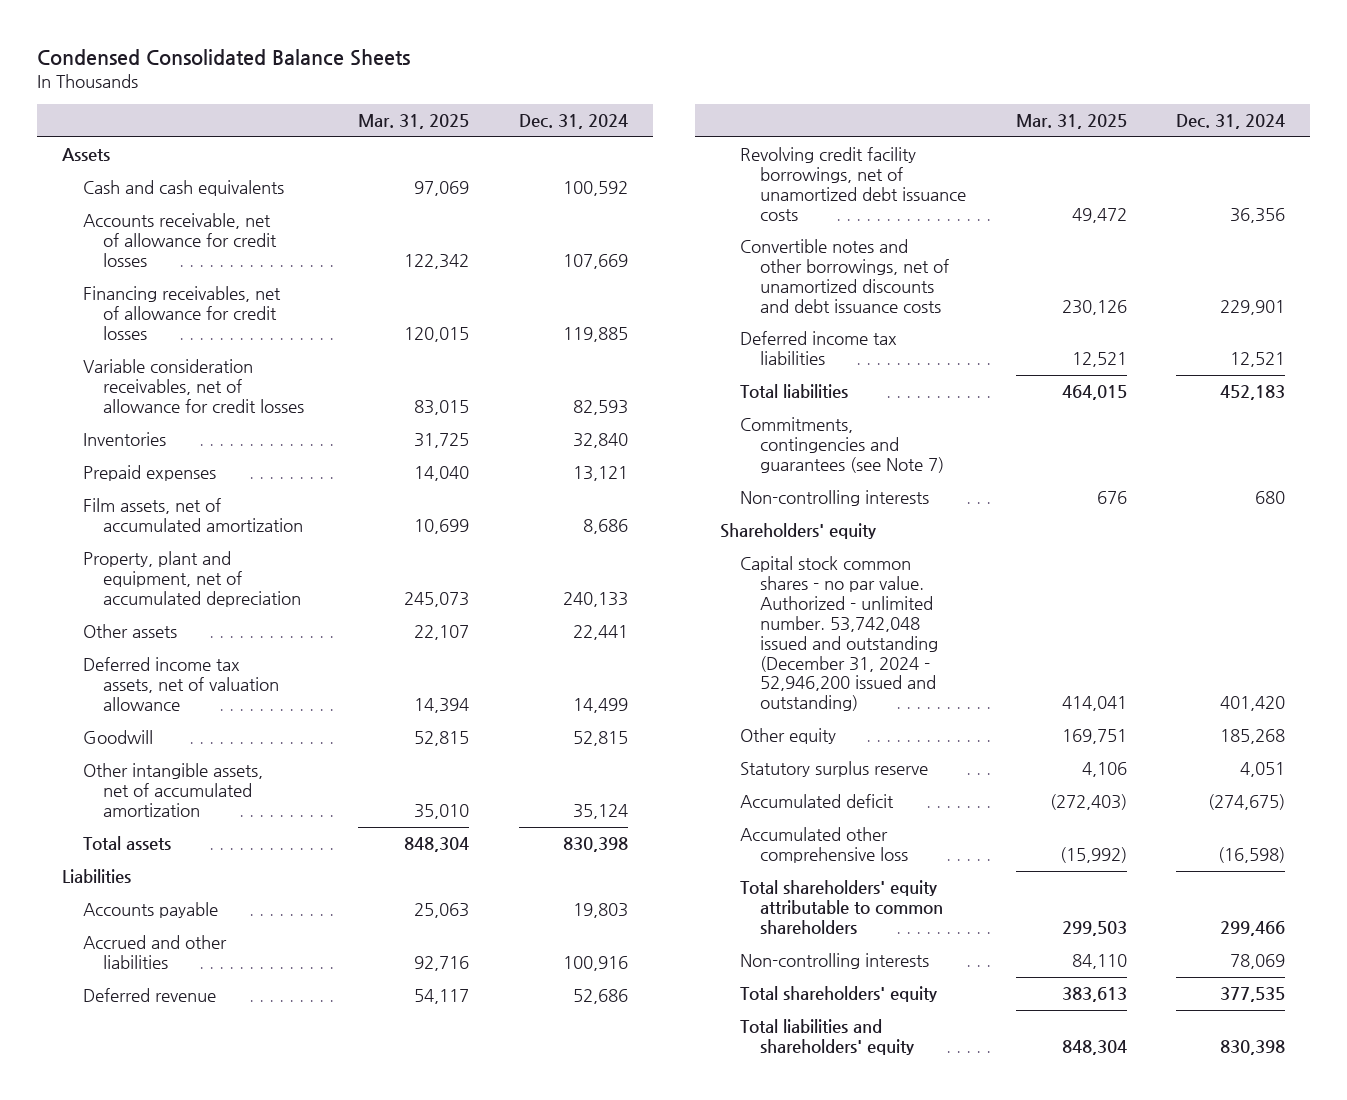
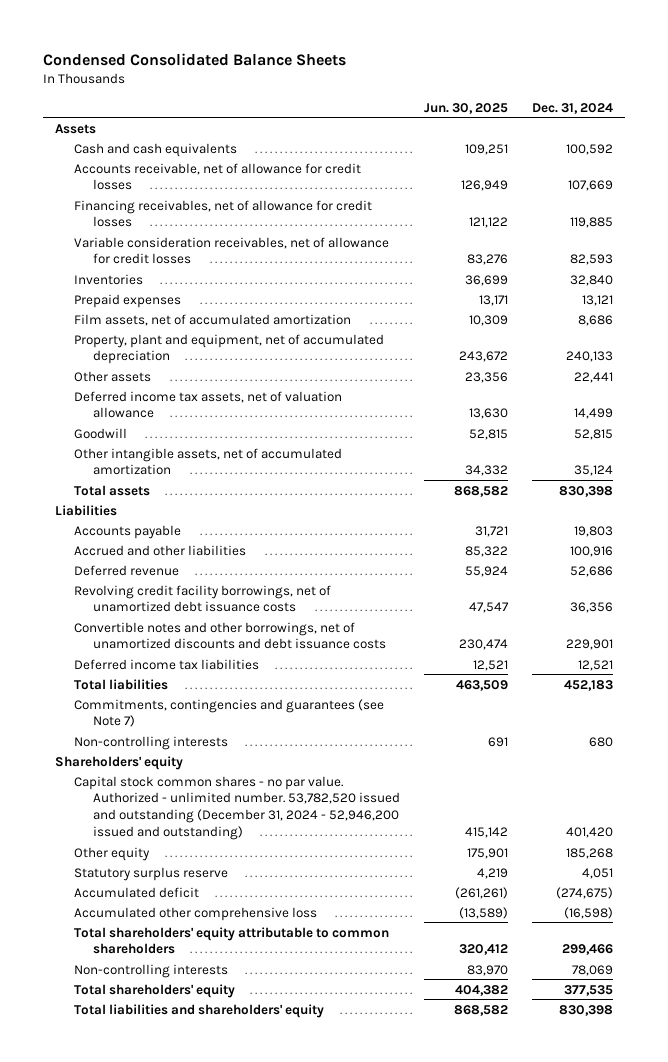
- | Mar. 31, 2025 | Dec. 31, 2024
+ | Jun. 30, 2025 | Dec. 31, 2024
- Capital stock common shares - no par value. Authorized - unlimited number. 53,742,048 issued and outstanding (December 31, 2024 - 52,946,200 issued and outstanding) | 414,041 | 401,420
+ Capital stock common shares - no par value. Authorized - unlimited number. 53,782,520 issued and outstanding (December 31, 2024 - 52,946,200 issued and outstanding) | 415,142 | 401,420

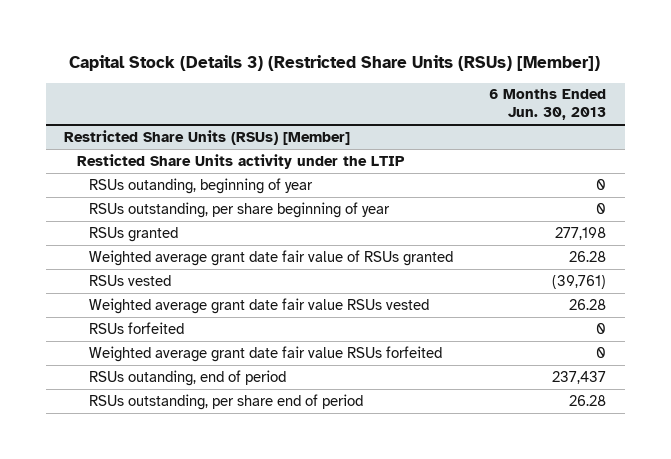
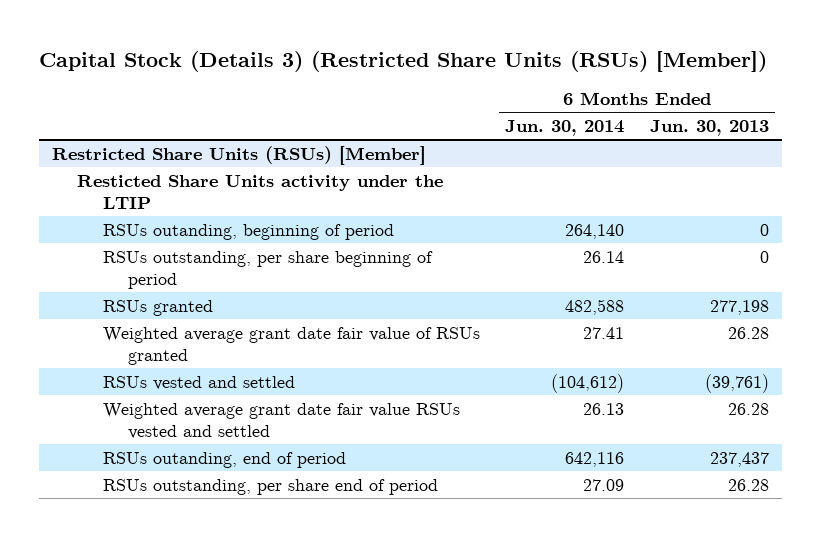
- | 6 Months Ended Jun. 30, 2013
+ | 6 Months Ended Jun. 30, 2014 | 6 Months Ended Jun. 30, 2013
@ Restricted Share Units (RSUs) [Member]
- RSUs outanding, beginning of year | 0
- RSUs outstanding, per share beginning of year | 0
+ RSUs outanding, beginning of period | 264,140 | 0
+ RSUs outstanding, per share beginning of period | 26.14 | 0
- RSUs vested | (39,761)
- Weighted average grant date fair value RSUs vested | 26.28
- RSUs forfeited | 0
- Weighted average grant date fair value RSUs forfeited | 0
+ RSUs vested and settled | (104,612) | (39,761)
+ Weighted average grant date fair value RSUs vested and settled | 26.13 | 26.28

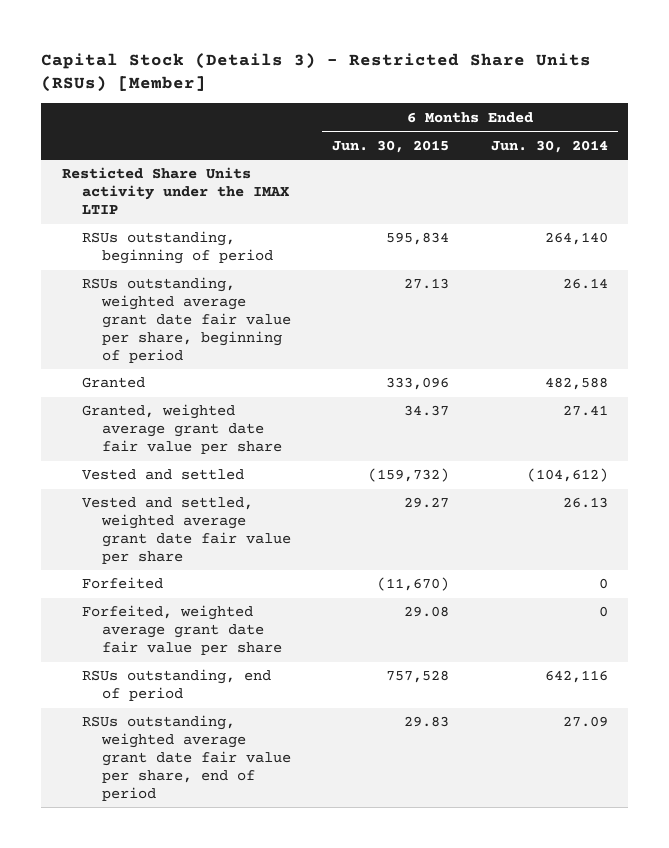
- Capital Stock (Details 3) (Restricted Share Units (RSUs) [Member])
+ Capital Stock (Details 3) - Restricted Share Units (RSUs) [Member]
- | 6 Months Ended Jun. 30, 2014 | 6 Months Ended Jun. 30, 2013
+ | 6 Months Ended Jun. 30, 2015 | 6 Months Ended Jun. 30, 2014
- Restricted Share Units (RSUs) [Member]
- Resticted Share Units activity under the LTIP
- RSUs outanding, beginning of period | 264,140 | 0
- RSUs outstanding, per share beginning of period | 26.14 | 0
- RSUs granted | 482,588 | 277,198
- Weighted average grant date fair value of RSUs granted | 27.41 | 26.28
- RSUs vested and settled | (104,612) | (39,761)
- Weighted average grant date fair value RSUs vested and settled | 26.13 | 26.28
- RSUs outanding, end of period | 642,116 | 237,437
- RSUs outstanding, per share end of period | 27.09 | 26.28
+ Resticted Share Units activity under the IMAX LTIP
+ RSUs outstanding, beginning of period | 595,834 | 264,140
+ RSUs outstanding, weighted average grant date fair value per share, beginning of period | 27.13 | 26.14
+ Granted | 333,096 | 482,588
+ Granted, weighted average grant date fair value per share | 34.37 | 27.41
+ Vested and settled | (159,732) | (104,612)
+ Vested and settled, weighted average grant date fair value per share | 29.27 | 26.13
+ Forfeited | (11,670) | 0
+ Forfeited, weighted average grant date fair value per share | 29.08 | 0
+ RSUs outstanding, end of period | 757,528 | 642,116
+ RSUs outstanding, weighted average grant date fair value per share, end of period | 29.83 | 27.09

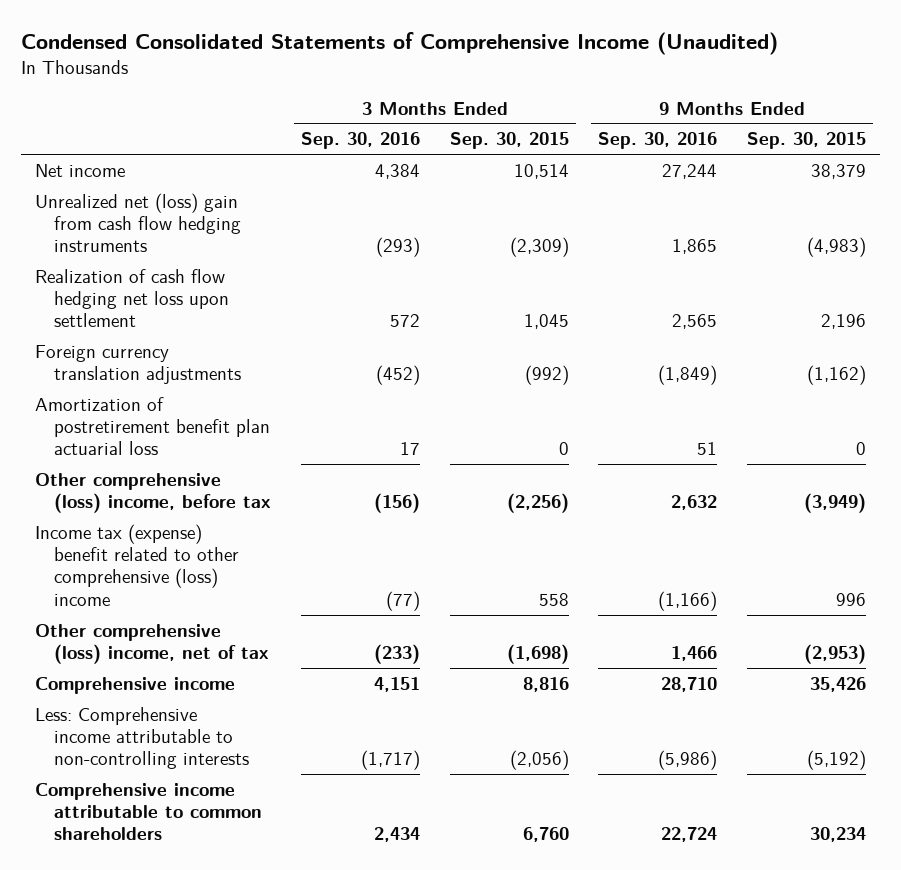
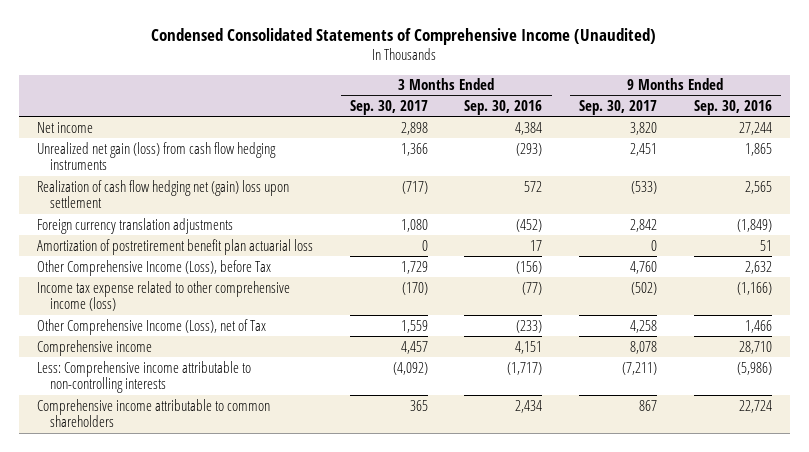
- | 3 Months Ended Sep. 30, 2016 | 3 Months Ended Sep. 30, 2015 | 9 Months Ended Sep. 30, 2016 | 9 Months Ended Sep. 30, 2015
+ | 3 Months Ended Sep. 30, 2017 | 3 Months Ended Sep. 30, 2016 | 9 Months Ended Sep. 30, 2017 | 9 Months Ended Sep. 30, 2016
- Unrealized net (loss) gain from cash flow hedging instruments | (293) | (2,309) | 1,865 | (4,983)
- Realization of cash flow hedging net loss upon settlement | 572 | 1,045 | 2,565 | 2,196
+ Unrealized net gain (loss) from cash flow hedging instruments | 1,366 | (293) | 2,451 | 1,865
+ Realization of cash flow hedging net (gain) loss upon settlement | (717) | 572 | (533) | 2,565
- Other comprehensive (loss) income, before tax | (156) | (2,256) | 2,632 | (3,949)
- Income tax (expense) benefit related to other comprehensive (loss) income | (77) | 558 | (1,166) | 996
- Other comprehensive (loss) income, net of tax | (233) | (1,698) | 1,466 | (2,953)
+ Other Comprehensive Income (Loss), before Tax | 1,729 | (156) | 4,760 | 2,632
+ Income tax expense related to other comprehensive income (loss) | (170) | (77) | (502) | (1,166)
+ Other Comprehensive Income (Loss), net of Tax | 1,559 | (233) | 4,258 | 1,466

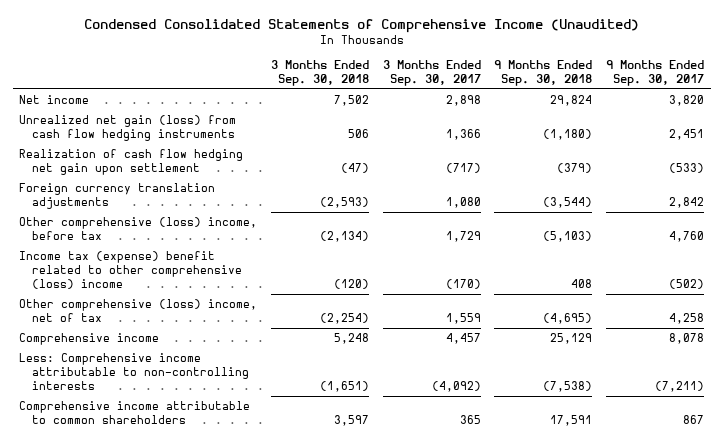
- | 3 Months Ended Sep. 30, 2017 | 3 Months Ended Sep. 30, 2016 | 9 Months Ended Sep. 30, 2017 | 9 Months Ended Sep. 30, 2016
+ | 3 Months Ended Sep. 30, 2018 | 3 Months Ended Sep. 30, 2017 | 9 Months Ended Sep. 30, 2018 | 9 Months Ended Sep. 30, 2017
- Realization of cash flow hedging net (gain) loss upon settlement | (717) | 572 | (533) | 2,565
+ Realization of cash flow hedging net gain upon settlement | (47) | (717) | (379) | (533)
- Amortization of postretirement benefit plan actuarial loss | 0 | 17 | 0 | 51
- Other Comprehensive Income (Loss), before Tax | 1,729 | (156) | 4,760 | 2,632
- Income tax expense related to other comprehensive income (loss) | (170) | (77) | (502) | (1,166)
- Other Comprehensive Income (Loss), net of Tax | 1,559 | (233) | 4,258 | 1,466
+ Other comprehensive (loss) income, before tax | (2,134) | 1,729 | (5,103) | 4,760
+ Income tax (expense) benefit related to other comprehensive (loss) income | (120) | (170) | 408 | (502)
+ Other comprehensive (loss) income, net of tax | (2,254) | 1,559 | (4,695) | 4,258

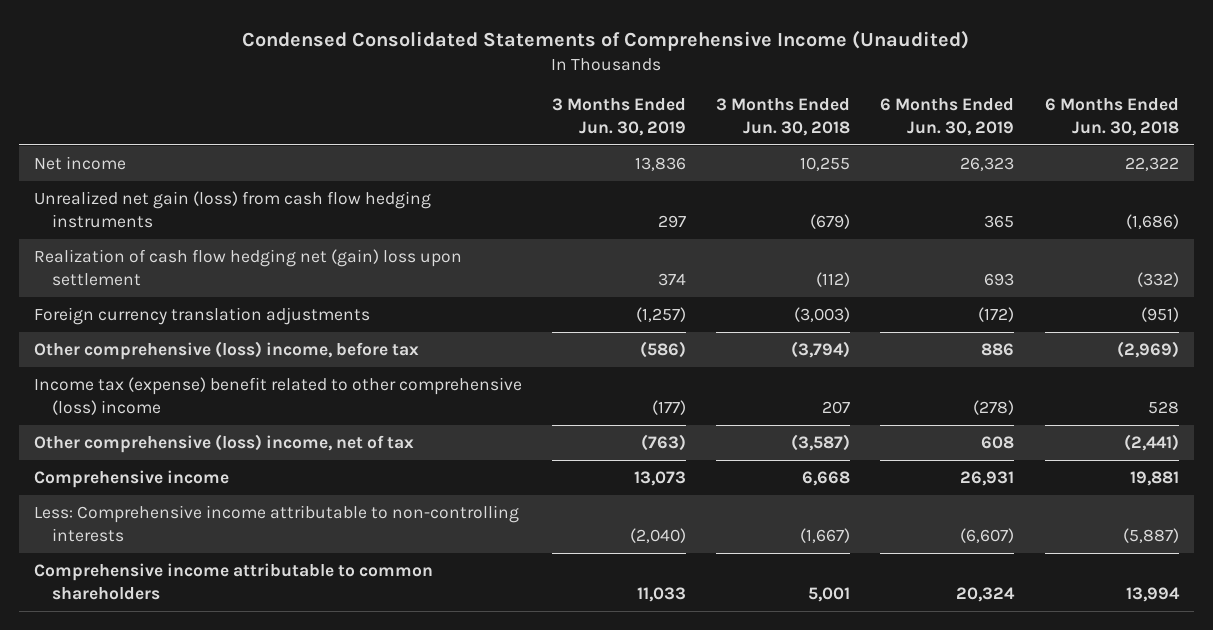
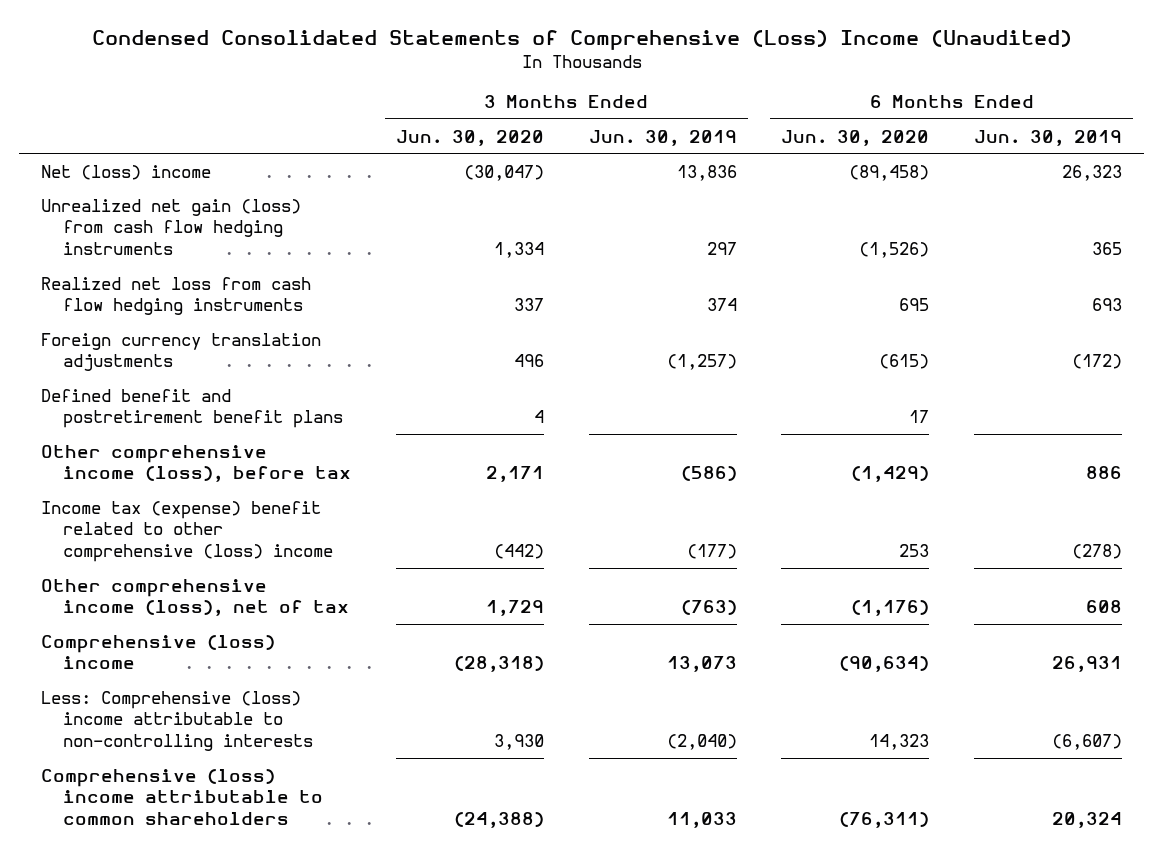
- Condensed Consolidated Statements of Comprehensive Income (Unaudited)
+ Condensed Consolidated Statements of Comprehensive (Loss) Income (Unaudited)
- | 3 Months Ended Jun. 30, 2019 | 3 Months Ended Jun. 30, 2018 | 6 Months Ended Jun. 30, 2019 | 6 Months Ended Jun. 30, 2018
+ | 3 Months Ended Jun. 30, 2020 | 3 Months Ended Jun. 30, 2019 | 6 Months Ended Jun. 30, 2020 | 6 Months Ended Jun. 30, 2019
- Net income | 13,836 | 10,255 | 26,323 | 22,322
+ Net (loss) income | (30,047) | 13,836 | (89,458) | 26,323
- Realization of cash flow hedging net (gain) loss upon settlement | 374 | (112) | 693 | (332)
+ Realized net loss from cash flow hedging instruments | 337 | 374 | 695 | 693
- Other comprehensive (loss) income, before tax | (586) | (3,794) | 886 | (2,969)
+ Defined benefit and postretirement benefit plans | 4 | | 17 |
+ Other comprehensive income (loss), before tax | 2,171 | (586) | (1,429) | 886
- Other comprehensive (loss) income, net of tax | (763) | (3,587) | 608 | (2,441)
- Comprehensive income | 13,073 | 6,668 | 26,931 | 19,881
- Less: Comprehensive income attributable to non-controlling interests | (2,040) | (1,667) | (6,607) | (5,887)
- Comprehensive income attributable to common shareholders | 11,033 | 5,001 | 20,324 | 13,994
+ Other comprehensive income (loss), net of tax | 1,729 | (763) | (1,176) | 608
+ Comprehensive (loss) income | (28,318) | 13,073 | (90,634) | 26,931
+ Less: Comprehensive (loss) income attributable to non-controlling interests | 3,930 | (2,040) | 14,323 | (6,607)
+ Comprehensive (loss) income attributable to common shareholders | (24,388) | 11,033 | (76,311) | 20,324

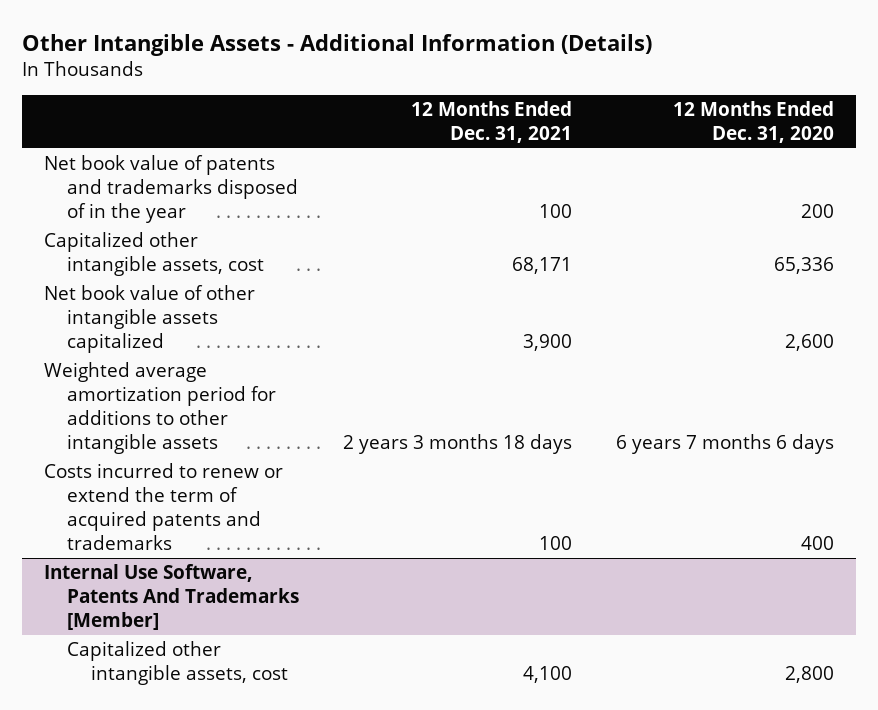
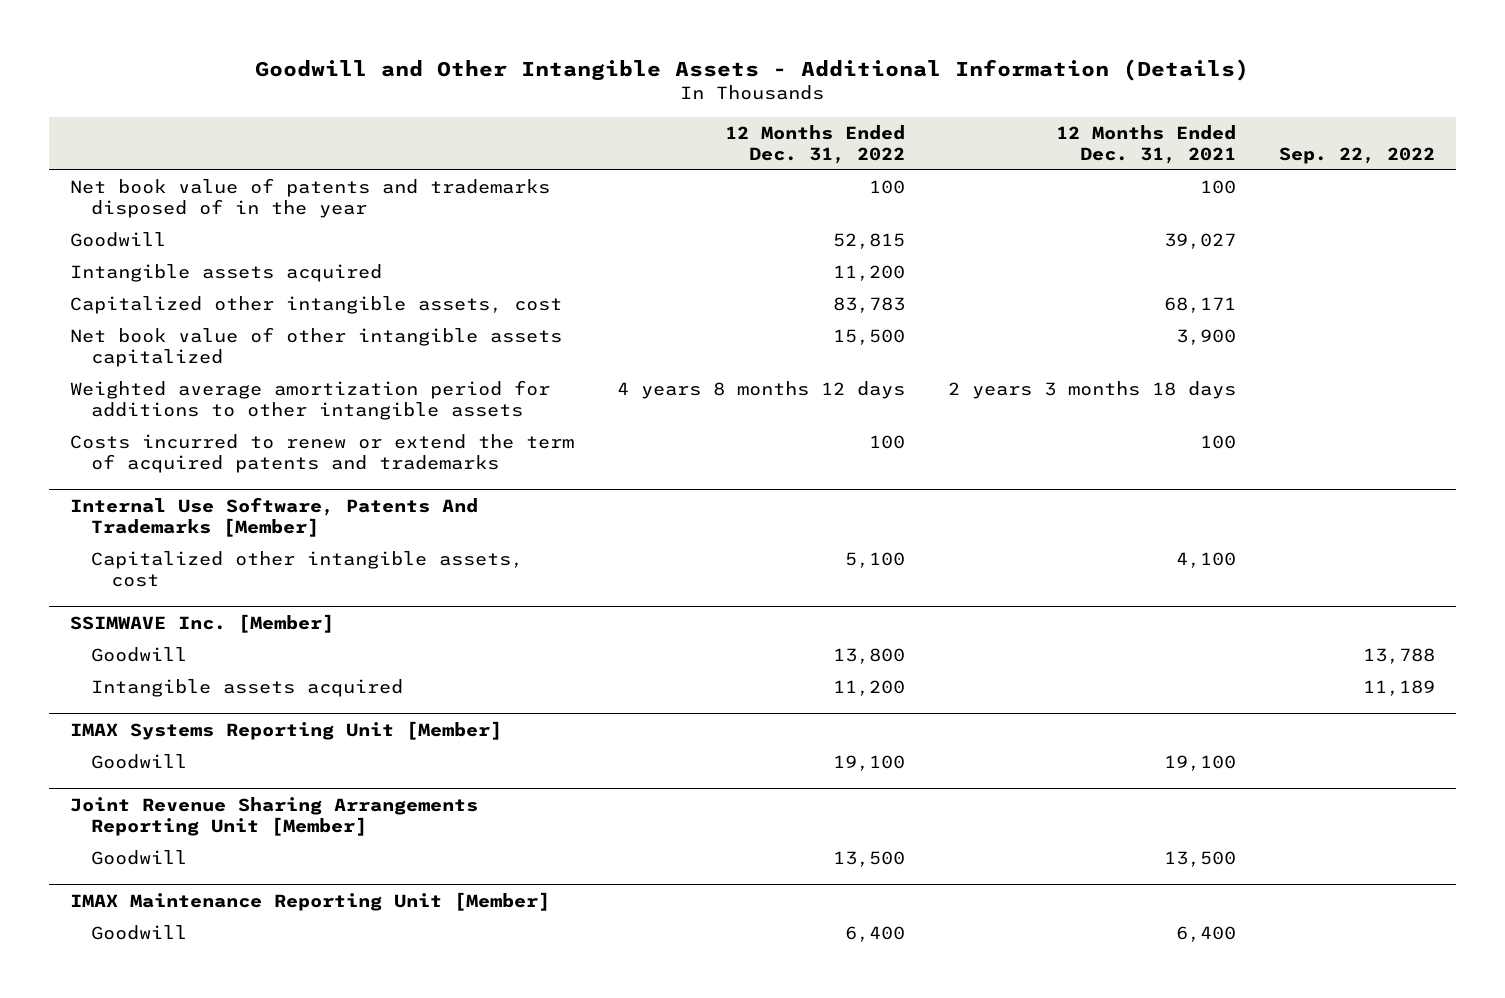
- Other Intangible Assets - Additional Information (Details)
+ Goodwill and Other Intangible Assets - Additional Information (Details)
- | 12 Months Ended Dec. 31, 2021 | 12 Months Ended Dec. 31, 2020
+ | 12 Months Ended Dec. 31, 2022 | 12 Months Ended Dec. 31, 2021 | Sep. 22, 2022
+ Goodwill | 52,815 | 39,027 |
+ Intangible assets acquired | 11,200 | |
+ SSIMWAVE Inc. [Member]
+ Goodwill | 13,800 | | 13,788
+ Intangible assets acquired | 11,200 | | 11,189
+ IMAX Systems Reporting Unit [Member]
+ Goodwill | 19,100 | 19,100 |
+ Joint Revenue Sharing Arrangements Reporting Unit [Member]
+ Goodwill | 13,500 | 13,500 |
+ IMAX Maintenance Reporting Unit [Member]
+ Goodwill | 6,400 | 6,400 |

